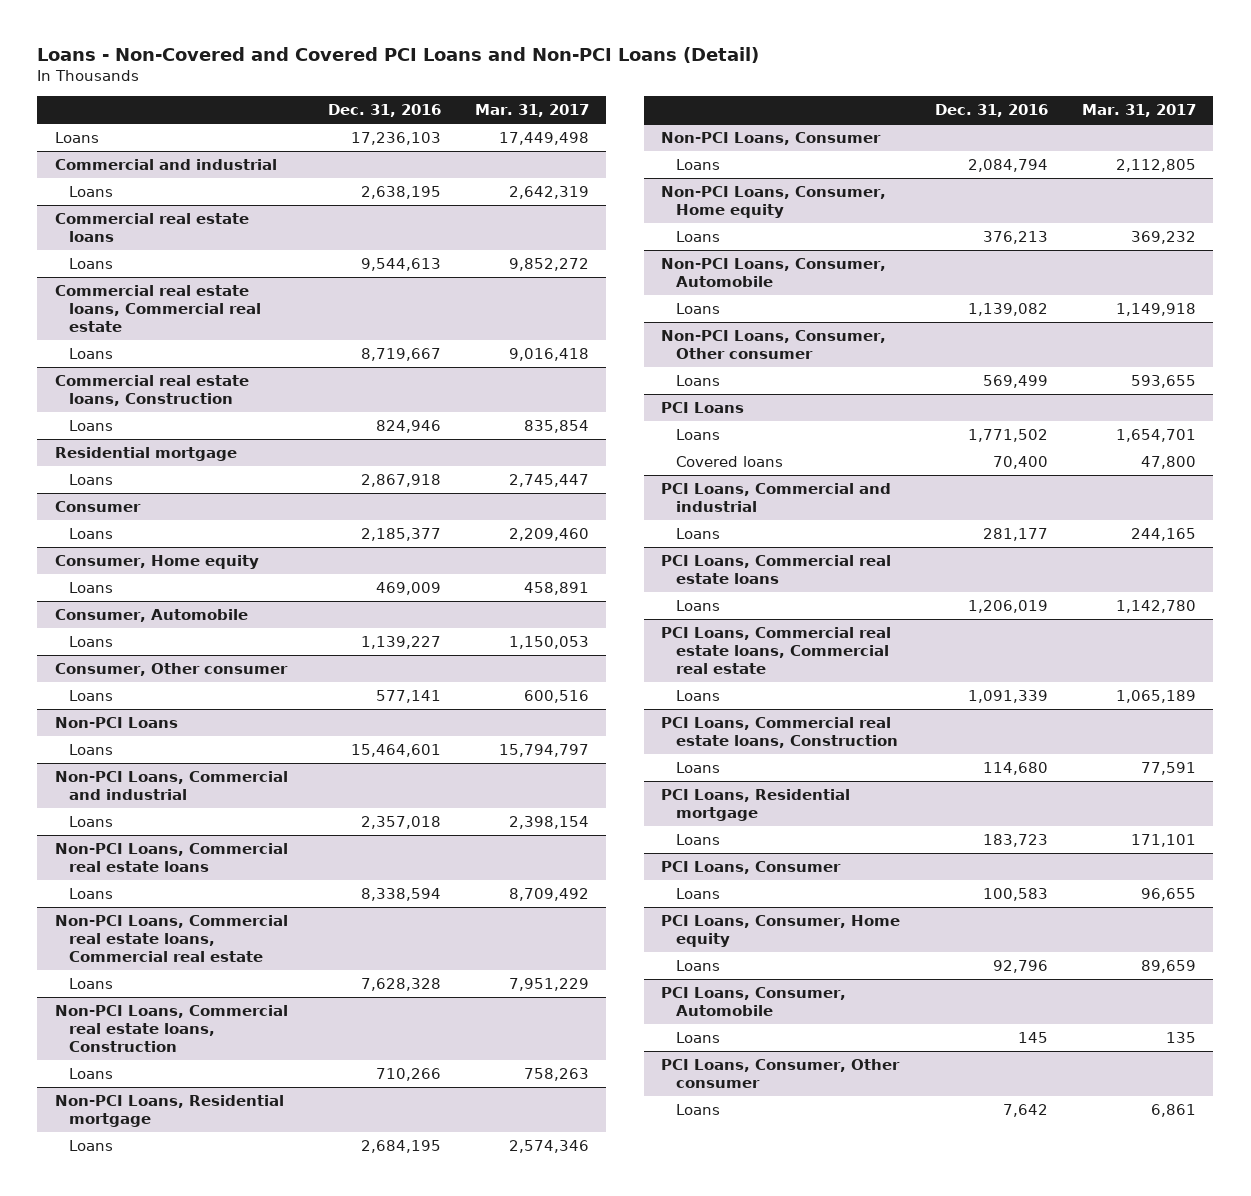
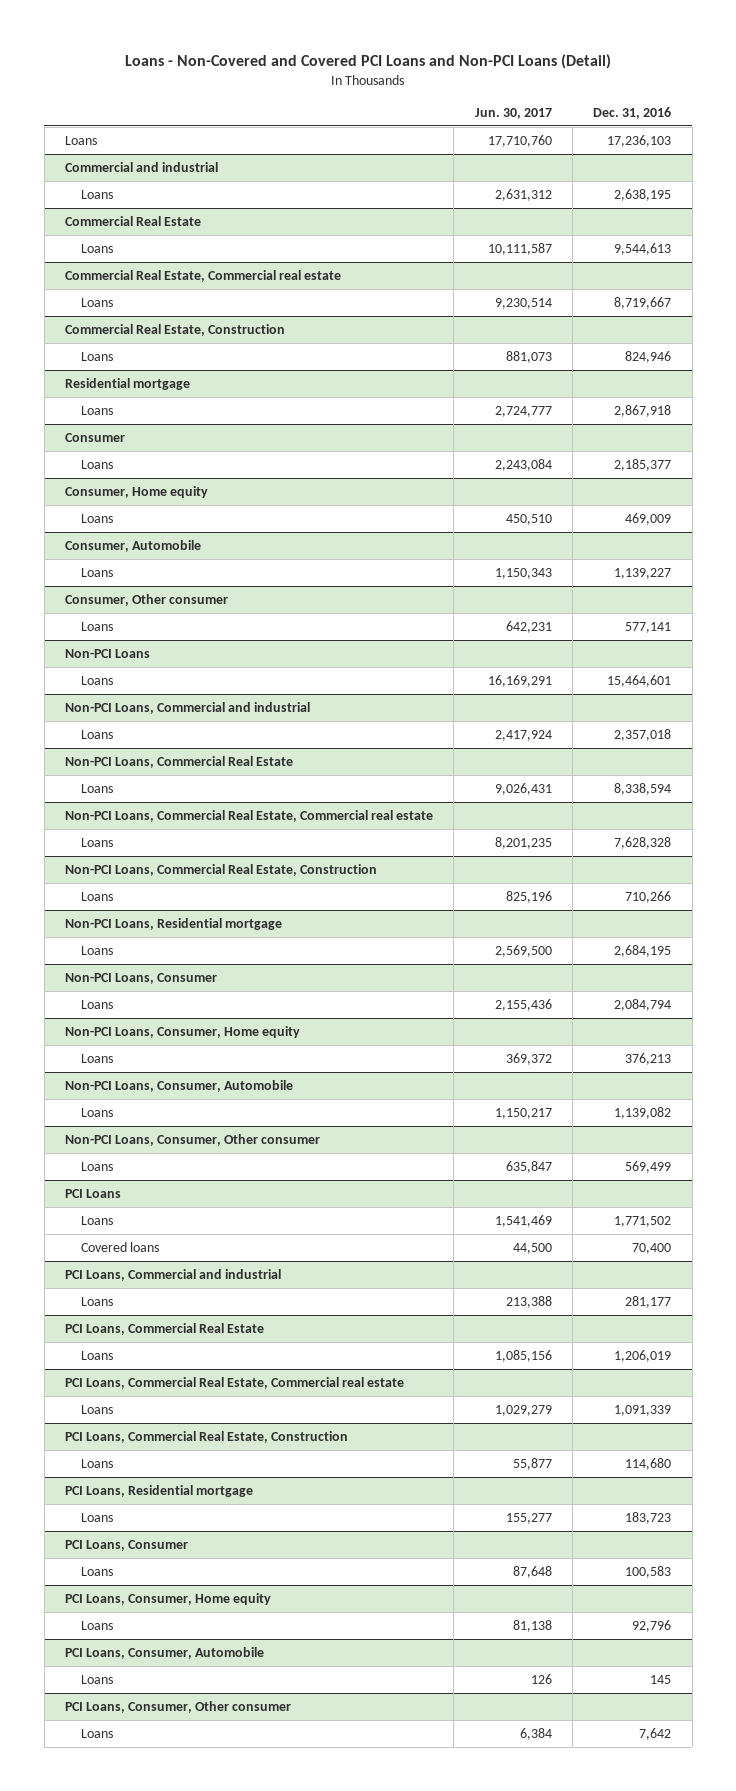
- | Dec. 31, 2016 | Mar. 31, 2017
+ | Jun. 30, 2017 | Dec. 31, 2016
- Commercial real estate loans
+ Commercial Real Estate
- Commercial real estate loans, Commercial real estate
+ Commercial Real Estate, Commercial real estate
- Commercial real estate loans, Construction
+ Commercial Real Estate, Construction
- Non-PCI Loans, Commercial real estate loans
+ Non-PCI Loans, Commercial Real Estate
- Non-PCI Loans, Commercial real estate loans, Commercial real estate
+ Non-PCI Loans, Commercial Real Estate, Commercial real estate
- Non-PCI Loans, Commercial real estate loans, Construction
+ Non-PCI Loans, Commercial Real Estate, Construction
- PCI Loans, Commercial real estate loans
+ PCI Loans, Commercial Real Estate
- PCI Loans, Commercial real estate loans, Commercial real estate
+ PCI Loans, Commercial Real Estate, Commercial real estate
- PCI Loans, Commercial real estate loans, Construction
+ PCI Loans, Commercial Real Estate, Construction

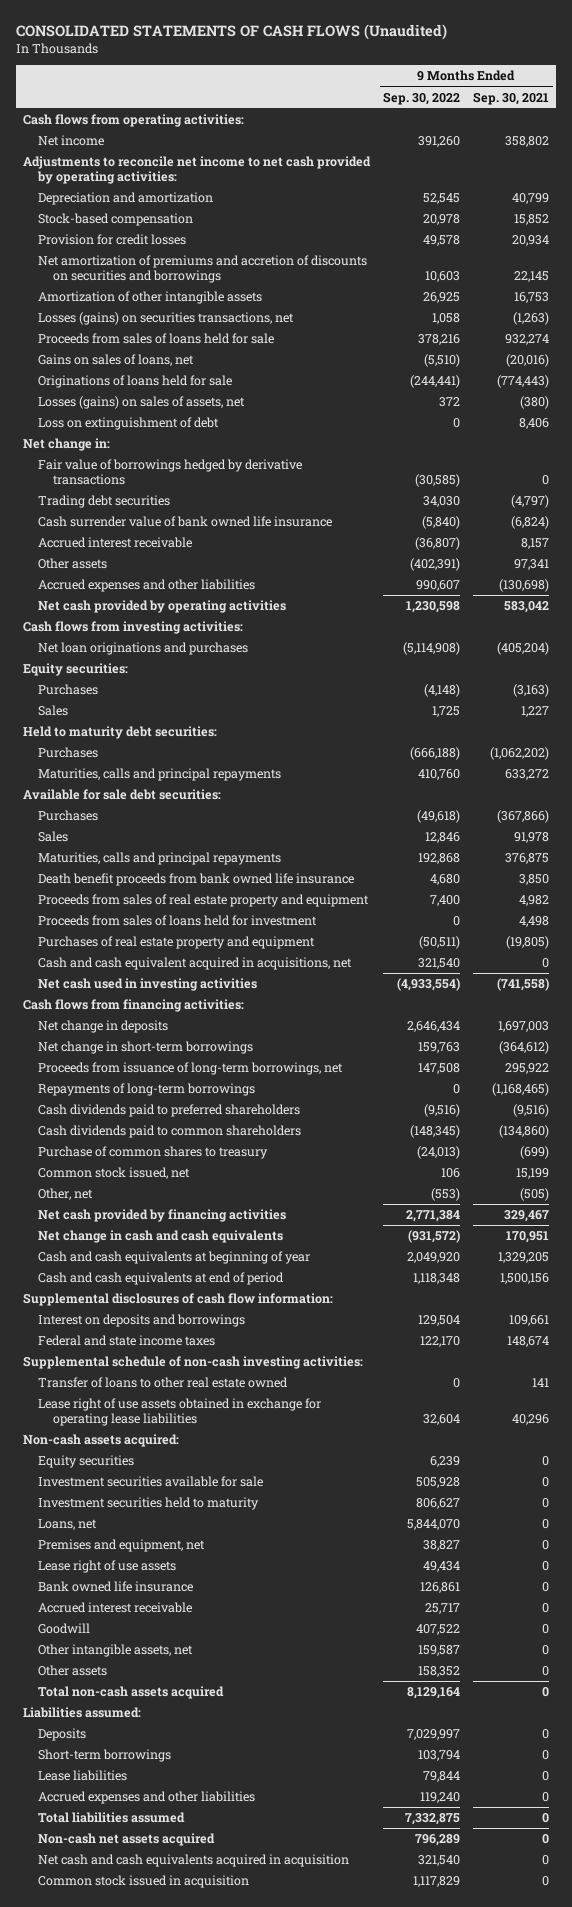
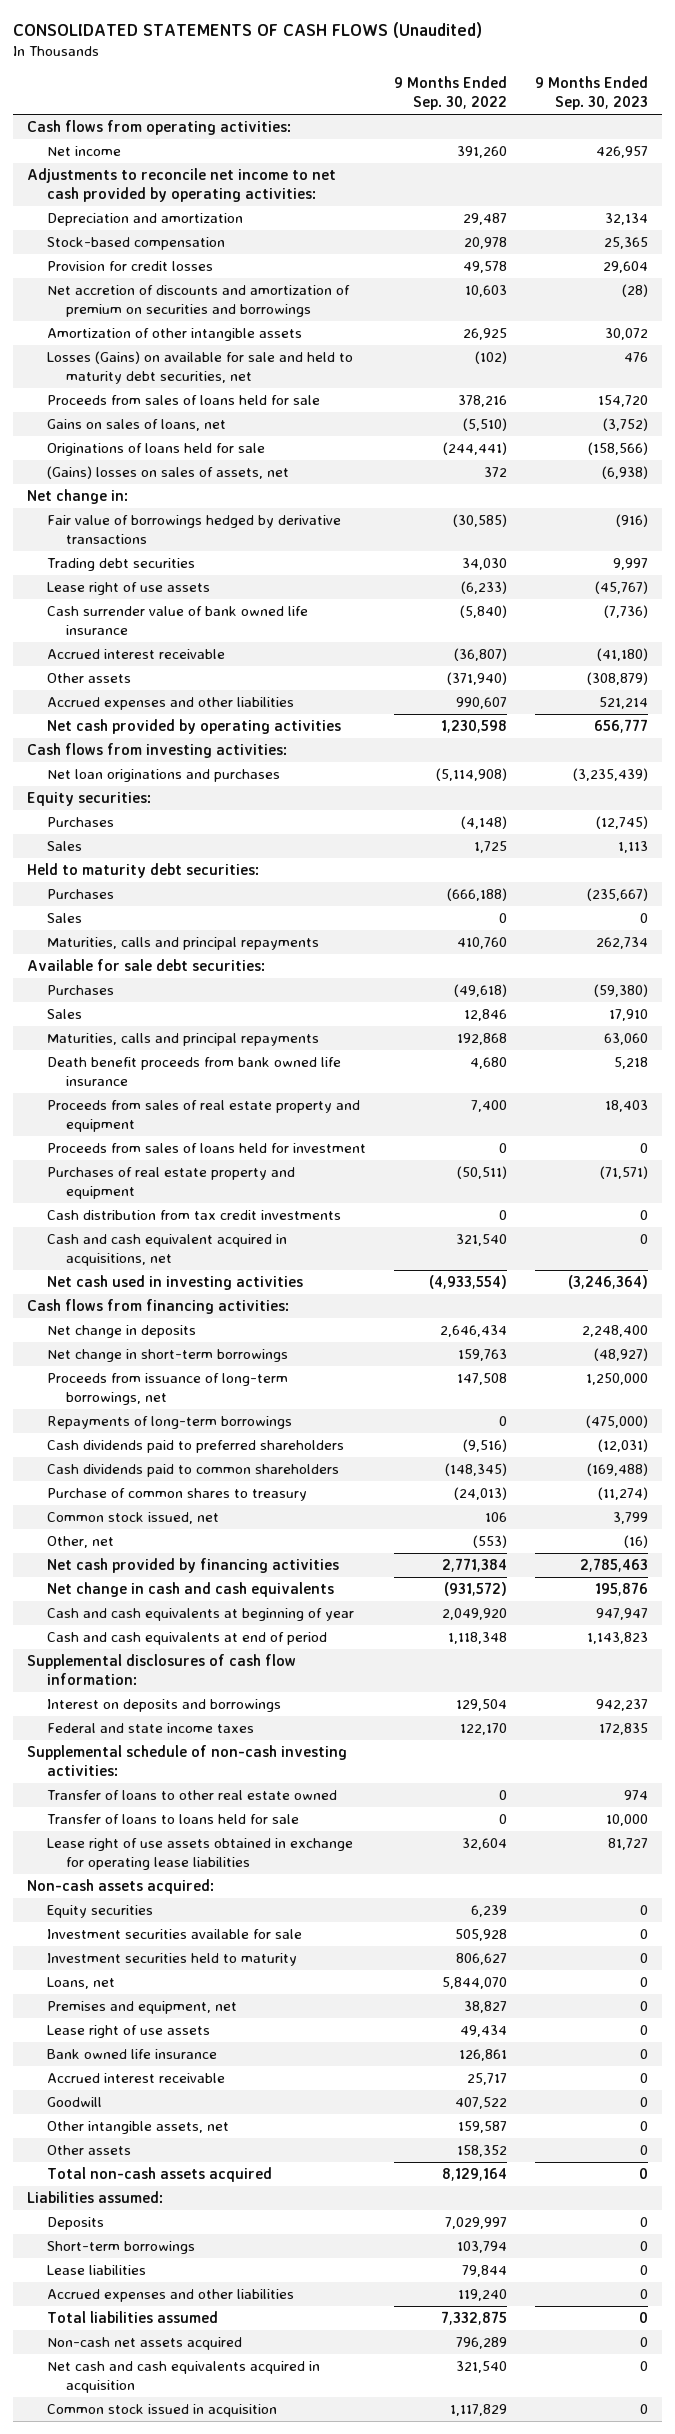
- | 9 Months Ended Sep. 30, 2022 | 9 Months Ended Sep. 30, 2021
+ | 9 Months Ended Sep. 30, 2022 | 9 Months Ended Sep. 30, 2023
- Depreciation and amortization | 52,545 | 40,799
+ Depreciation and amortization | 29,487 | 32,134
- Net amortization of premiums and accretion of discounts on securities and borrowings | 10,603 | 22,145
+ Net accretion of discounts and amortization of premium on securities and borrowings | 10,603 | (28)
- Losses (gains) on securities transactions, net | 1,058 | (1,263)
+ Losses (Gains) on available for sale and held to maturity debt securities, net | (102) | 476
- Losses (gains) on sales of assets, net | 372 | (380)
- Loss on extinguishment of debt | 0 | 8,406
+ (Gains) losses on sales of assets, net | 372 | (6,938)
+ Lease right of use assets | (6,233) | (45,767)
- Other assets | (402,391) | 97,341
+ Other assets | (371,940) | (308,879)
+ Sales | 0 | 0
+ Cash distribution from tax credit investments | 0 | 0
+ Transfer of loans to loans held for sale | 0 | 10,000

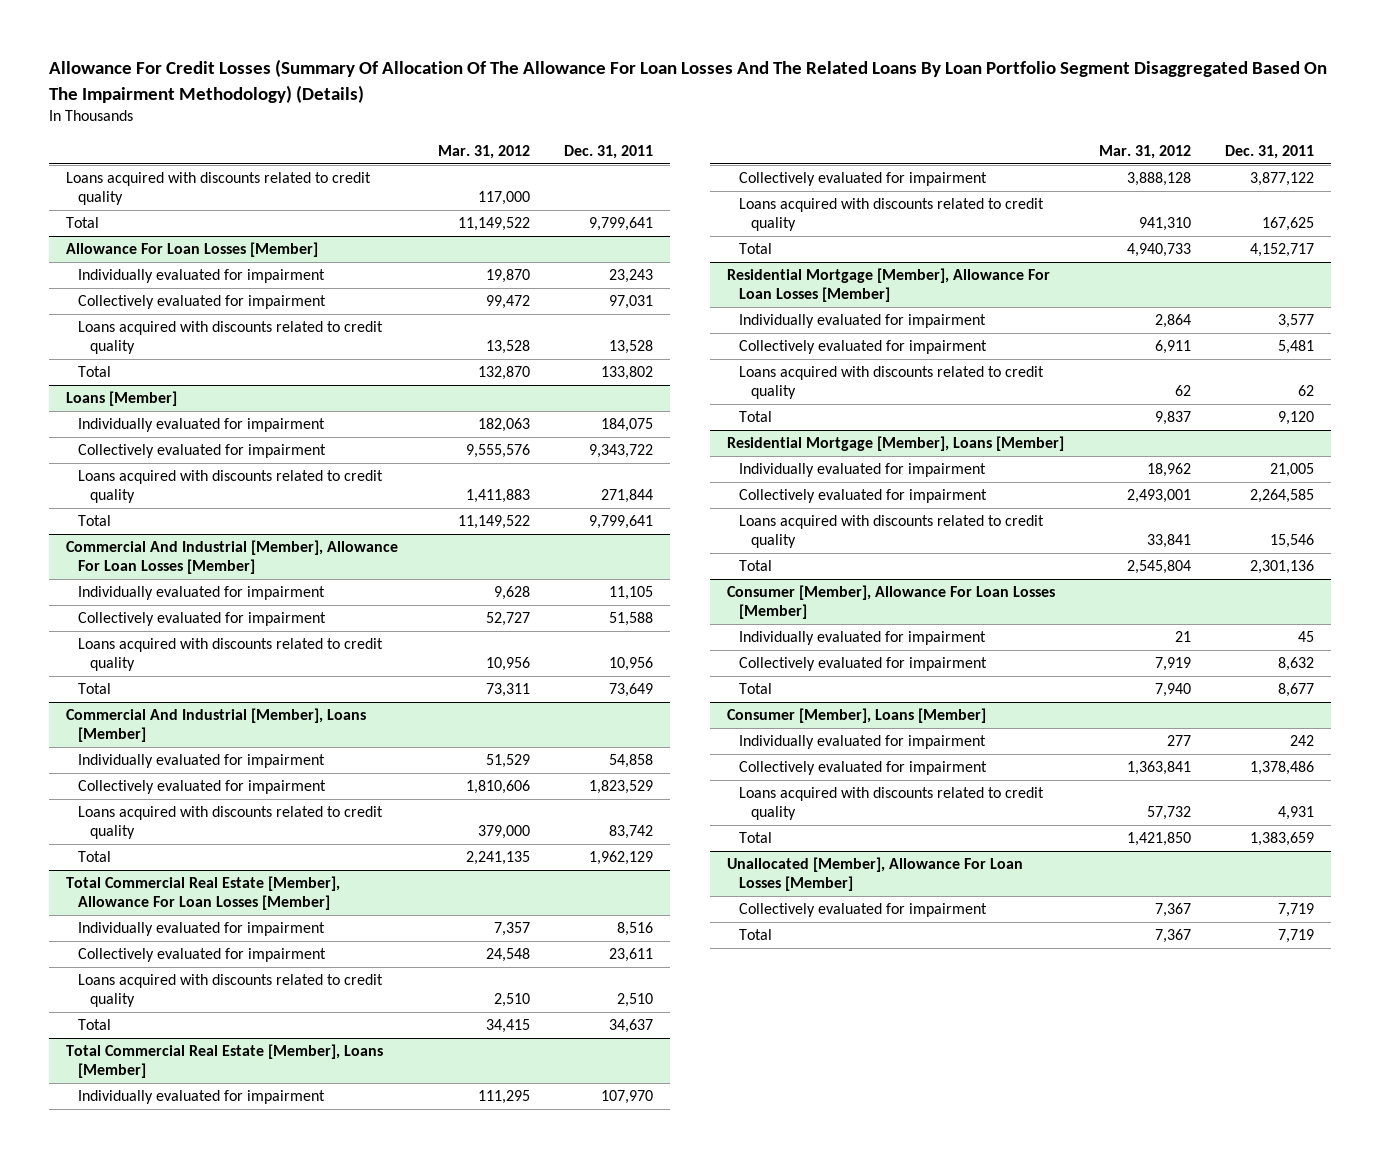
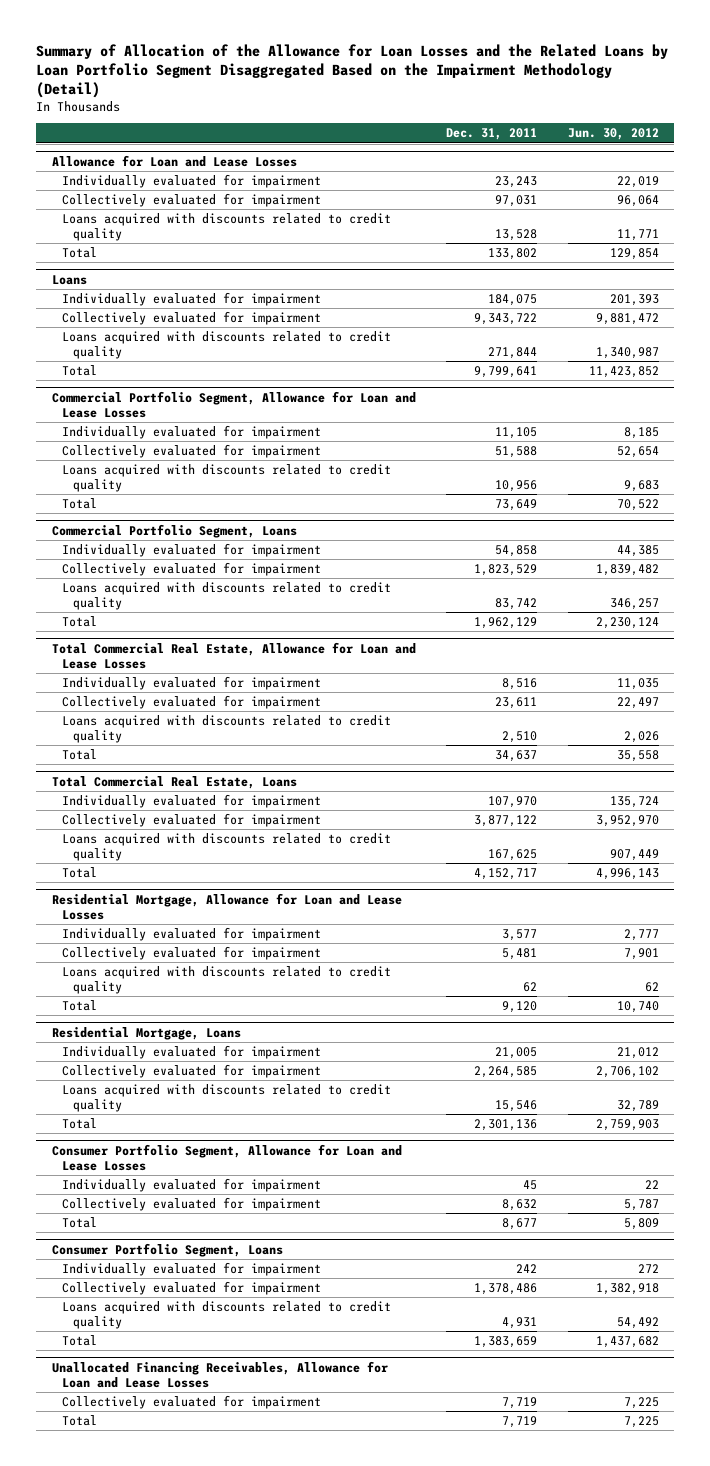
- Allowance For Credit Losses (Summary Of Allocation Of The Allowance For Loan Losses And The Related Loans By Loan Portfolio Segment Disaggregated Based On The Impairment Methodology) (Details)
+ Summary of Allocation of the Allowance for Loan Losses and the Related Loans by Loan Portfolio Segment Disaggregated Based on the Impairment Methodology (Detail)
- | Mar. 31, 2012 | Dec. 31, 2011
+ | Dec. 31, 2011 | Jun. 30, 2012
- Loans acquired with discounts related to credit quality | 117,000 |
- Total | 11,149,522 | 9,799,641
- Allowance For Loan Losses [Member]
+ Allowance for Loan and Lease Losses
- Loans [Member]
+ Loans
- Commercial And Industrial [Member], Allowance For Loan Losses [Member]
+ Commercial Portfolio Segment, Allowance for Loan and Lease Losses
- Commercial And Industrial [Member], Loans [Member]
+ Commercial Portfolio Segment, Loans
- Total Commercial Real Estate [Member], Allowance For Loan Losses [Member]
+ Total Commercial Real Estate, Allowance for Loan and Lease Losses
- Total Commercial Real Estate [Member], Loans [Member]
+ Total Commercial Real Estate, Loans
- Residential Mortgage [Member], Allowance For Loan Losses [Member]
+ Residential Mortgage, Allowance for Loan and Lease Losses
- Residential Mortgage [Member], Loans [Member]
+ Residential Mortgage, Loans
- Consumer [Member], Allowance For Loan Losses [Member]
+ Consumer Portfolio Segment, Allowance for Loan and Lease Losses
- Consumer [Member], Loans [Member]
+ Consumer Portfolio Segment, Loans
- Unallocated [Member], Allowance For Loan Losses [Member]
+ Unallocated Financing Receivables, Allowance for Loan and Lease Losses

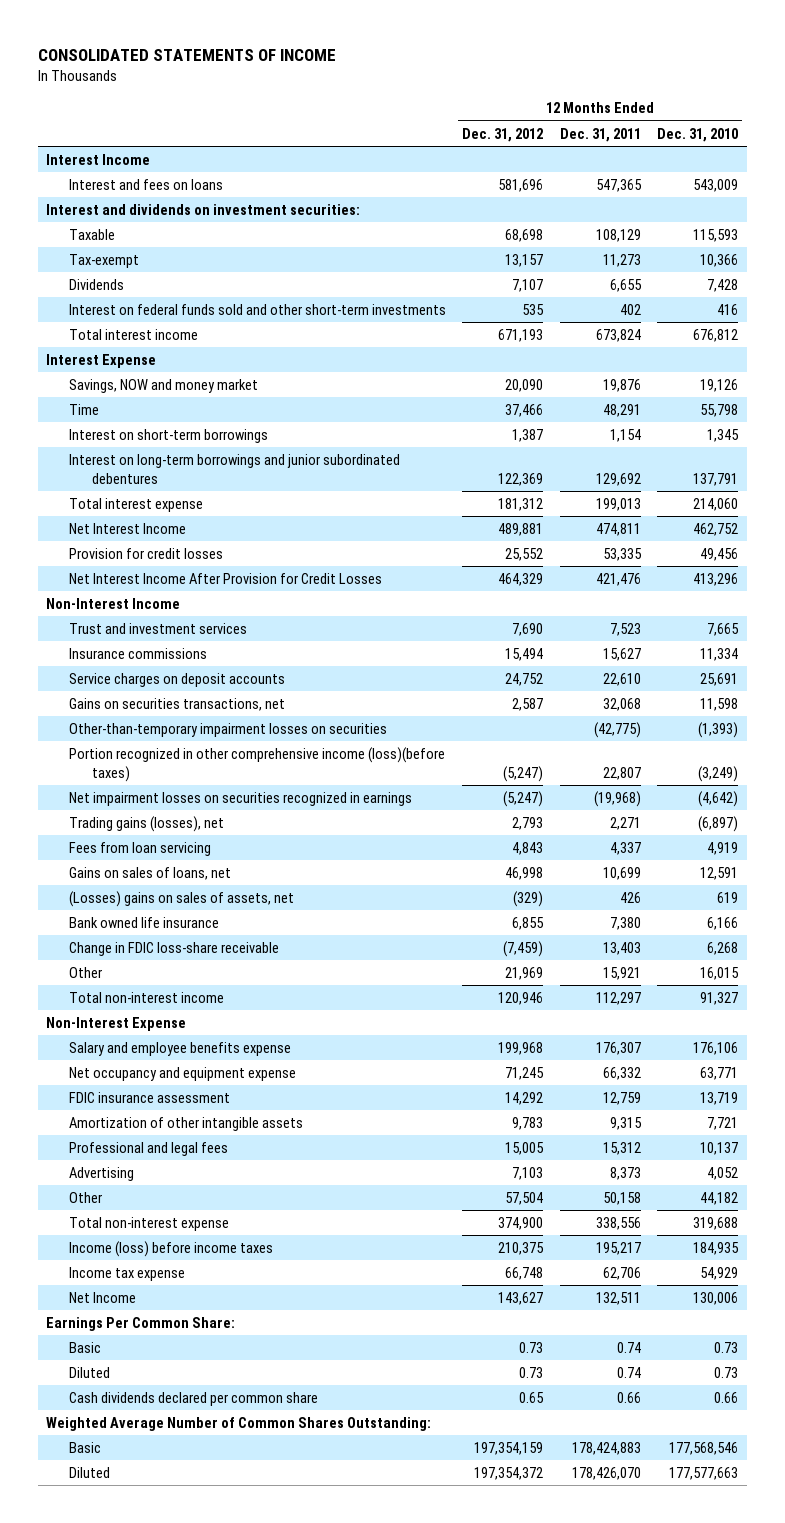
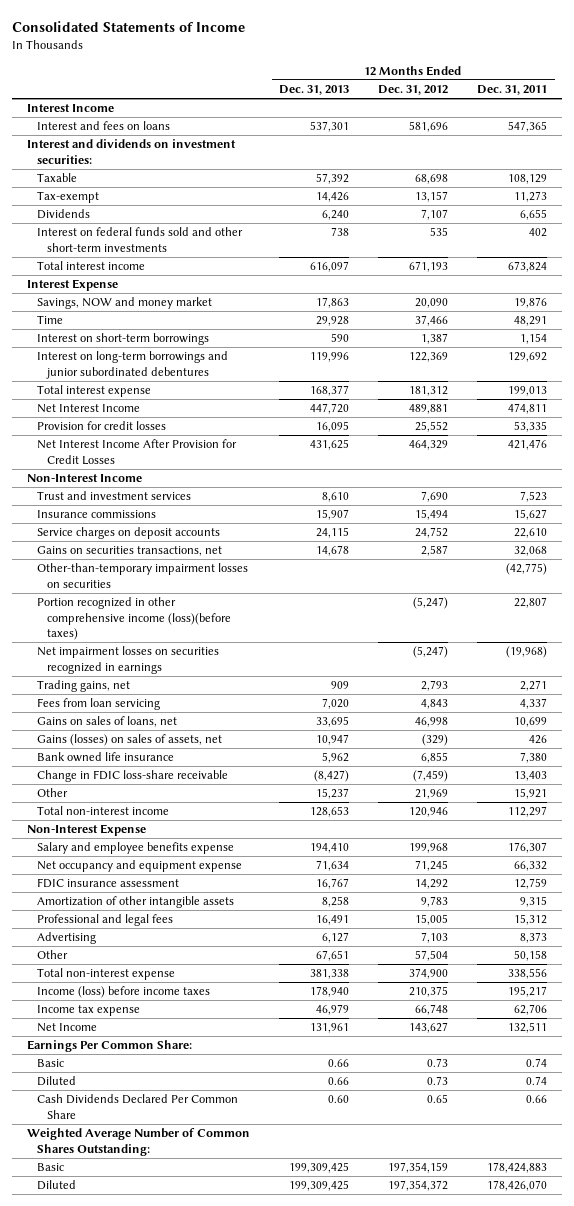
- CONSOLIDATED STATEMENTS OF INCOME
+ Consolidated Statements of Income
- | 12 Months Ended Dec. 31, 2012 | 12 Months Ended Dec. 31, 2011 | 12 Months Ended Dec. 31, 2010
+ | 12 Months Ended Dec. 31, 2013 | 12 Months Ended Dec. 31, 2012 | 12 Months Ended Dec. 31, 2011
- Trading gains (losses), net | 2,793 | 2,271 | (6,897)
+ Trading gains, net | 909 | 2,793 | 2,271
- (Losses) gains on sales of assets, net | (329) | 426 | 619
+ Gains (losses) on sales of assets, net | 10,947 | (329) | 426
- Cash dividends declared per common share | 0.65 | 0.66 | 0.66
+ Cash Dividends Declared Per Common Share | 0.60 | 0.65 | 0.66

